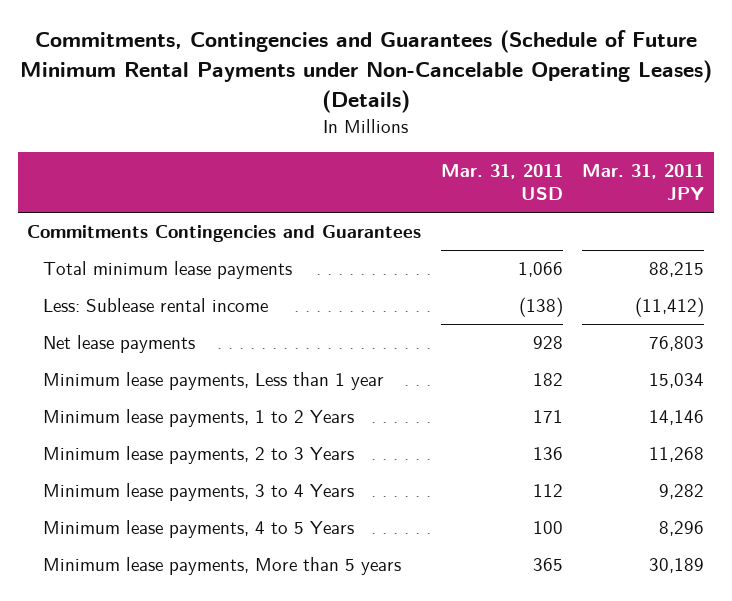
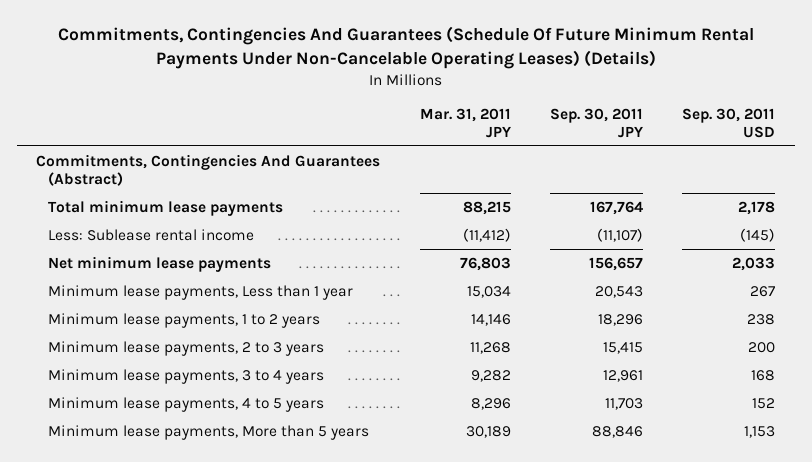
- Commitments, Contingencies and Guarantees (Schedule of Future Minimum Rental Payments under Non-Cancelable Operating Leases) (Details)
+ Commitments, Contingencies And Guarantees (Schedule Of Future Minimum Rental Payments Under Non-Cancelable Operating Leases) (Details)
- | Mar. 31, 2011 USD | Mar. 31, 2011 JPY
+ | Mar. 31, 2011 JPY | Sep. 30, 2011 JPY | Sep. 30, 2011 USD
- Commitments Contingencies and Guarantees
+ Commitments, Contingencies And Guarantees (Abstract)
- Net lease payments | 928 | 76,803
+ Net minimum lease payments | 76,803 | 156,657 | 2,033
- Minimum lease payments, 1 to 2 Years | 171 | 14,146
- Minimum lease payments, 2 to 3 Years | 136 | 11,268
- Minimum lease payments, 3 to 4 Years | 112 | 9,282
- Minimum lease payments, 4 to 5 Years | 100 | 8,296
+ Minimum lease payments, 1 to 2 years | 14,146 | 18,296 | 238
+ Minimum lease payments, 2 to 3 years | 11,268 | 15,415 | 200
+ Minimum lease payments, 3 to 4 years | 9,282 | 12,961 | 168
+ Minimum lease payments, 4 to 5 years | 8,296 | 11,703 | 152

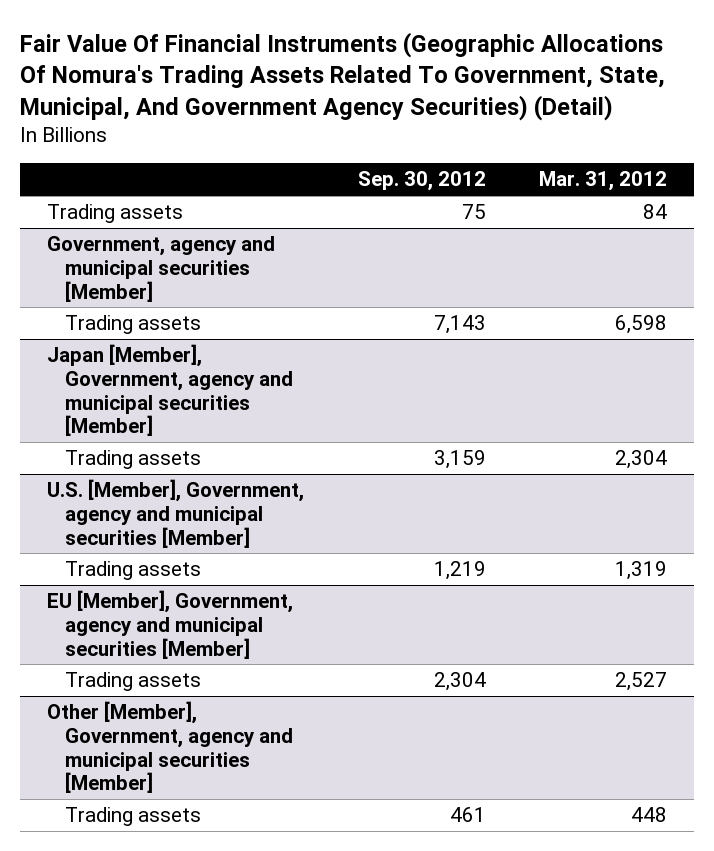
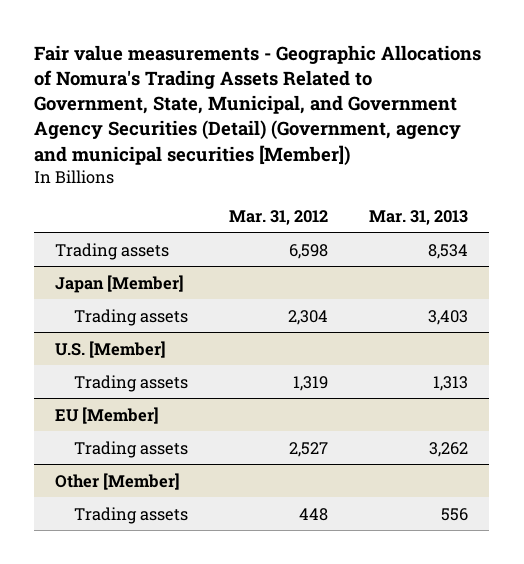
- Fair Value Of Financial Instruments (Geographic Allocations Of Nomura's Trading Assets Related To Government, State, Municipal, And Government Agency Securities) (Detail)
+ Fair value measurements - Geographic Allocations of Nomura's Trading Assets Related to Government, State, Municipal, and Government Agency Securities (Detail) (Government, agency and municipal securities [Member])
- | Sep. 30, 2012 | Mar. 31, 2012
+ | Mar. 31, 2012 | Mar. 31, 2013
- Trading assets | 75 | 84
- Government, agency and municipal securities [Member]
- Japan [Member], Government, agency and municipal securities [Member]
+ Japan [Member]
- U.S. [Member], Government, agency and municipal securities [Member]
+ U.S. [Member]
- EU [Member], Government, agency and municipal securities [Member]
+ EU [Member]
- Other [Member], Government, agency and municipal securities [Member]
+ Other [Member]

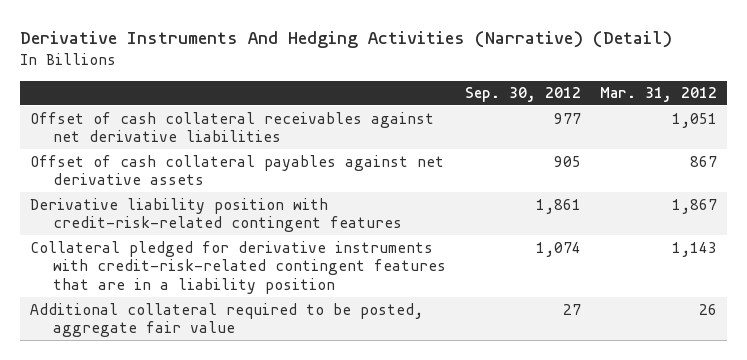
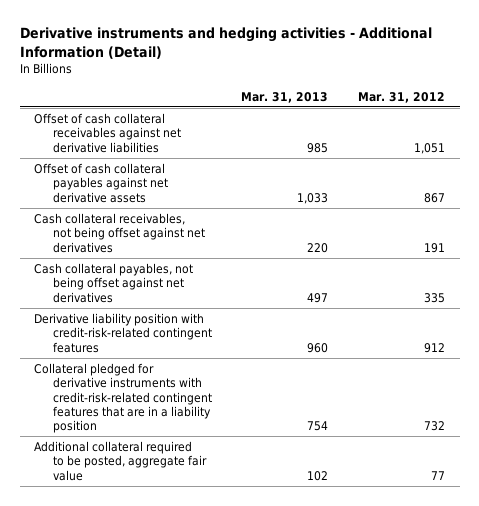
- Derivative Instruments And Hedging Activities (Narrative) (Detail)
+ Derivative instruments and hedging activities - Additional Information (Detail)
- | Sep. 30, 2012 | Mar. 31, 2012
+ | Mar. 31, 2013 | Mar. 31, 2012
- Derivative liability position with credit-risk-related contingent features | 1,861 | 1,867
- Collateral pledged for derivative instruments with credit-risk-related contingent features that are in a liability position | 1,074 | 1,143
- Additional collateral required to be posted, aggregate fair value | 27 | 26
+ Cash collateral receivables, not being offset against net derivatives | 220 | 191
+ Cash collateral payables, not being offset against net derivatives | 497 | 335
+ Derivative liability position with credit-risk-related contingent features | 960 | 912
+ Collateral pledged for derivative instruments with credit-risk-related contingent features that are in a liability position | 754 | 732
+ Additional collateral required to be posted, aggregate fair value | 102 | 77

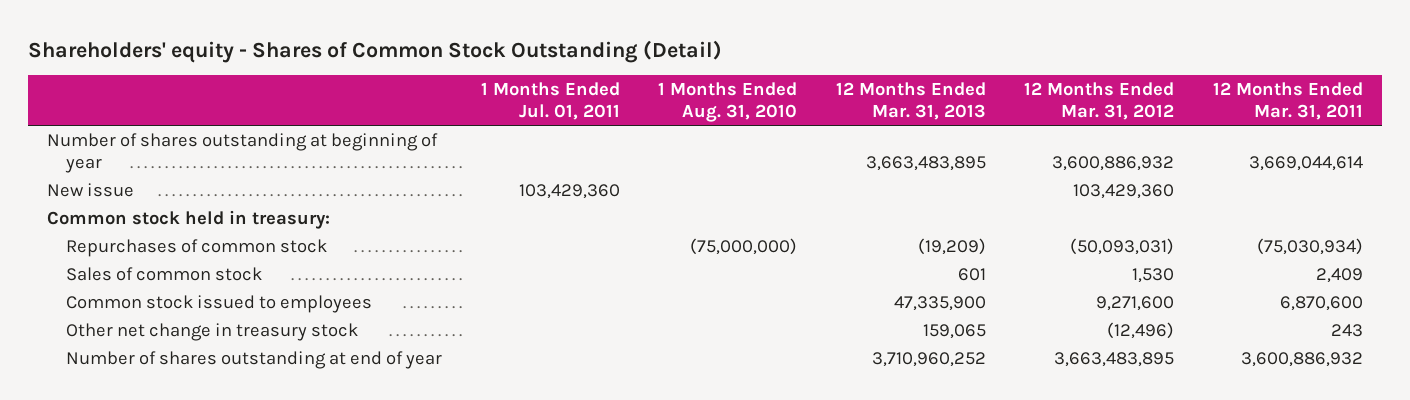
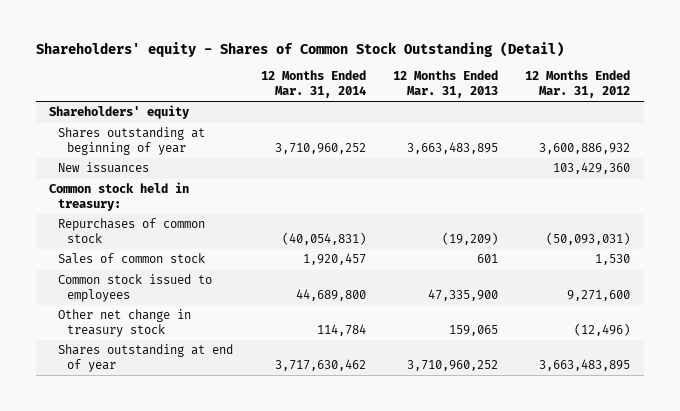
- | 1 Months Ended Jul. 01, 2011 | 1 Months Ended Aug. 31, 2010 | 12 Months Ended Mar. 31, 2013 | 12 Months Ended Mar. 31, 2012 | 12 Months Ended Mar. 31, 2011
+ | 12 Months Ended Mar. 31, 2014 | 12 Months Ended Mar. 31, 2013 | 12 Months Ended Mar. 31, 2012
- Number of shares outstanding at beginning of year | | | 3,663,483,895 | 3,600,886,932 | 3,669,044,614
- New issue | 103,429,360 | | | 103,429,360 |
+ Shareholders' equity
+ Shares outstanding at beginning of year | 3,710,960,252 | 3,663,483,895 | 3,600,886,932
+ New issuances | | | 103,429,360
- Number of shares outstanding at end of year | | | 3,710,960,252 | 3,663,483,895 | 3,600,886,932
+ Shares outstanding at end of year | 3,717,630,462 | 3,710,960,252 | 3,663,483,895

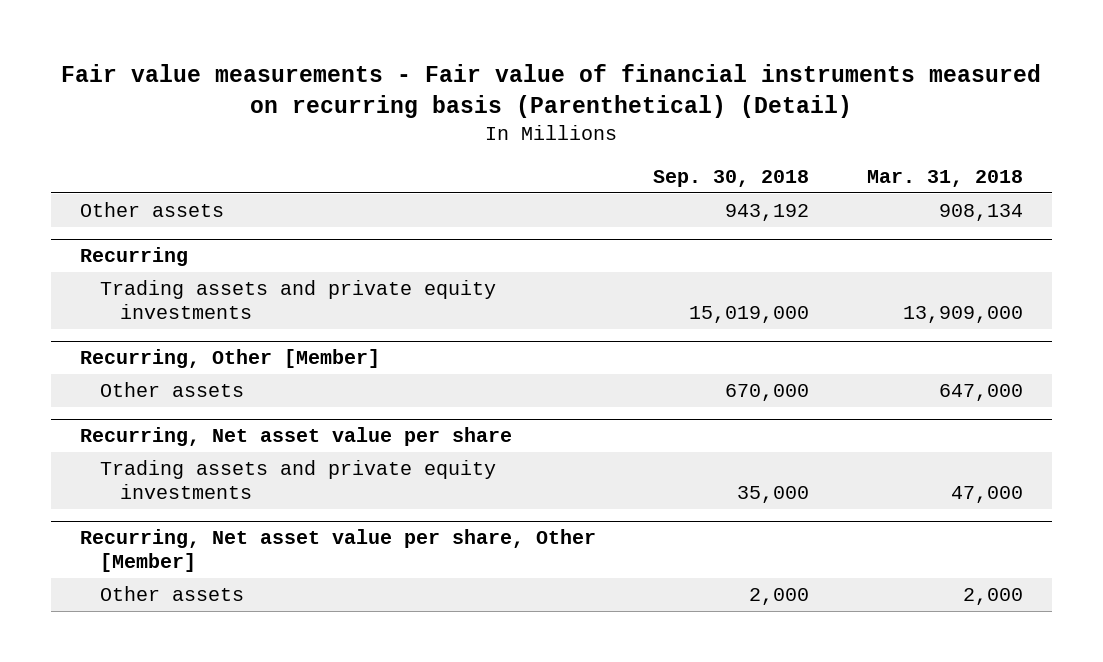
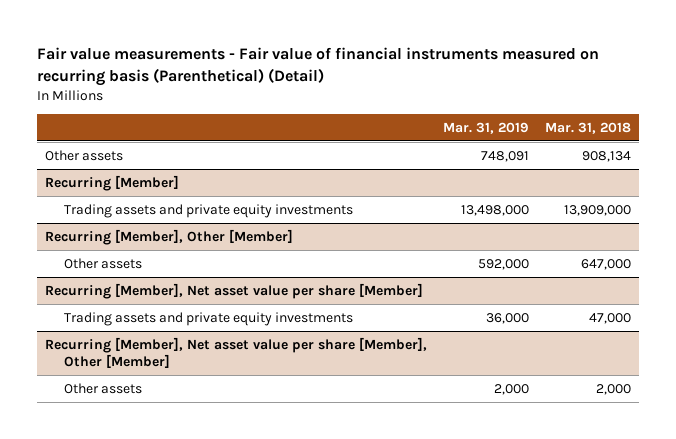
- | Sep. 30, 2018 | Mar. 31, 2018
+ | Mar. 31, 2019 | Mar. 31, 2018
- Recurring
+ Recurring [Member]
- Recurring, Other [Member]
+ Recurring [Member], Other [Member]
- Recurring, Net asset value per share
+ Recurring [Member], Net asset value per share [Member]
- Recurring, Net asset value per share, Other [Member]
+ Recurring [Member], Net asset value per share [Member], Other [Member]

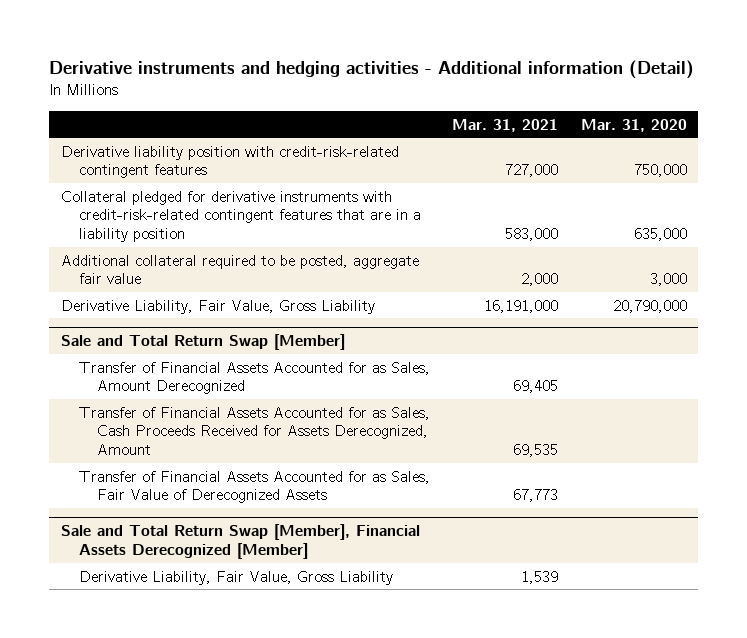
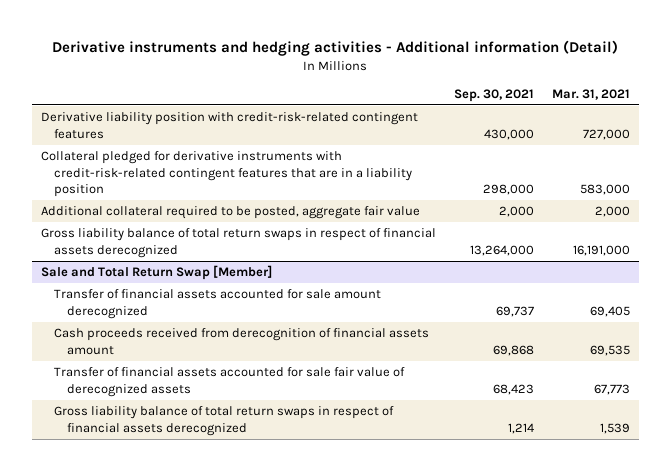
- | Mar. 31, 2021 | Mar. 31, 2020
+ | Sep. 30, 2021 | Mar. 31, 2021
- Derivative Liability, Fair Value, Gross Liability | 16,191,000 | 20,790,000
+ Gross liability balance of total return swaps in respect of financial assets derecognized | 13,264,000 | 16,191,000
@ Sale and Total Return Swap [Member]
- Transfer of Financial Assets Accounted for as Sales, Amount Derecognized | 69,405 |
- Transfer of Financial Assets Accounted for as Sales, Cash Proceeds Received for Assets Derecognized, Amount | 69,535 |
- Transfer of Financial Assets Accounted for as Sales, Fair Value of Derecognized Assets | 67,773 |
- Sale and Total Return Swap [Member], Financial Assets Derecognized [Member]
- Derivative Liability, Fair Value, Gross Liability | 1,539 |
@ Sale and Total Return Swap [Member]
+ Transfer of financial assets accounted for sale amount derecognized | 69,737 | 69,405
+ Cash proceeds received from derecognition of financial assets amount | 69,868 | 69,535
+ Transfer of financial assets accounted for sale fair value of derecognized assets | 68,423 | 67,773
+ Gross liability balance of total return swaps in respect of financial assets derecognized | 1,214 | 1,539

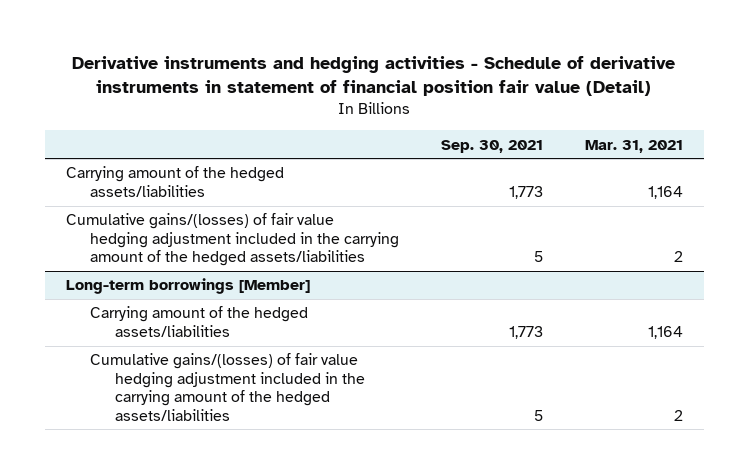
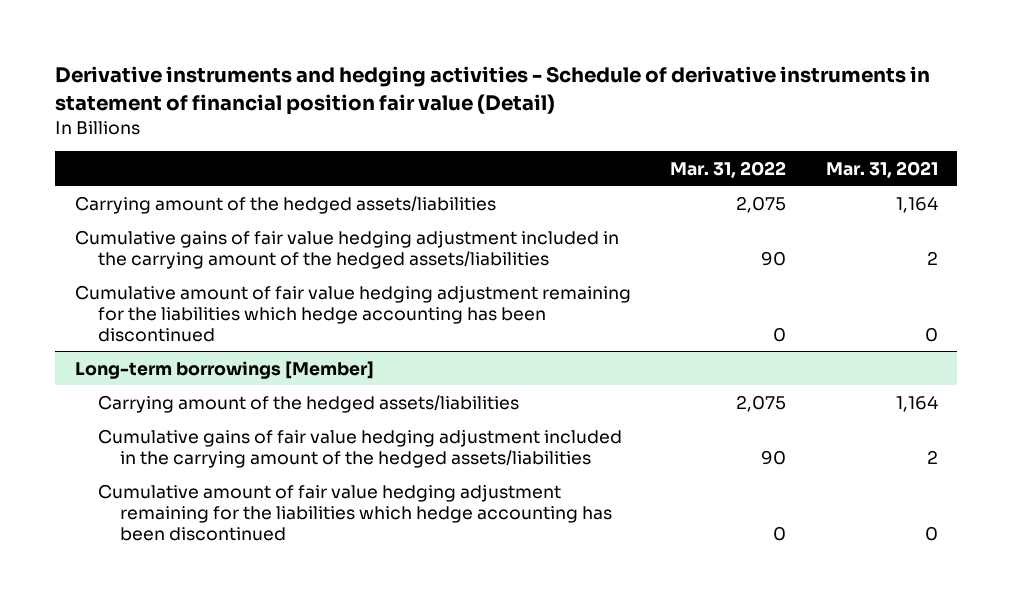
- | Sep. 30, 2021 | Mar. 31, 2021
+ | Mar. 31, 2022 | Mar. 31, 2021
- Cumulative gains/(losses) of fair value hedging adjustment included in the carrying amount of the hedged assets/liabilities | 5 | 2
+ Cumulative gains of fair value hedging adjustment included in the carrying amount of the hedged assets/liabilities | 90 | 2
+ Cumulative amount of fair value hedging adjustment remaining for the liabilities which hedge accounting has been discontinued | 0 | 0
@ Long-term borrowings [Member]
- Cumulative gains/(losses) of fair value hedging adjustment included in the carrying amount of the hedged assets/liabilities | 5 | 2
+ Cumulative gains of fair value hedging adjustment included in the carrying amount of the hedged assets/liabilities | 90 | 2
+ Cumulative amount of fair value hedging adjustment remaining for the liabilities which hedge accounting has been discontinued | 0 | 0

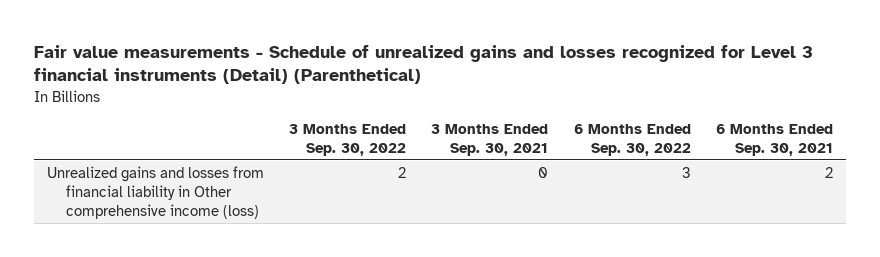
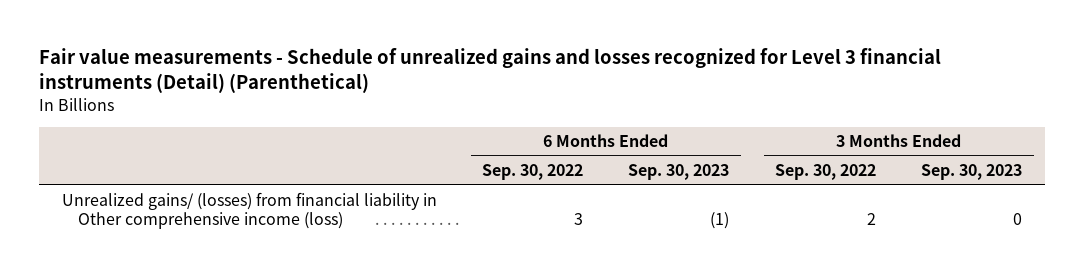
- | 3 Months Ended Sep. 30, 2022 | 3 Months Ended Sep. 30, 2021 | 6 Months Ended Sep. 30, 2022 | 6 Months Ended Sep. 30, 2021
+ | 6 Months Ended Sep. 30, 2022 | 6 Months Ended Sep. 30, 2023 | 3 Months Ended Sep. 30, 2022 | 3 Months Ended Sep. 30, 2023
- Unrealized gains and losses from financial liability in Other comprehensive income (loss) | 2 | 0 | 3 | 2
+ Unrealized gains/ (losses) from financial liability in Other comprehensive income (loss) | 3 | (1) | 2 | 0

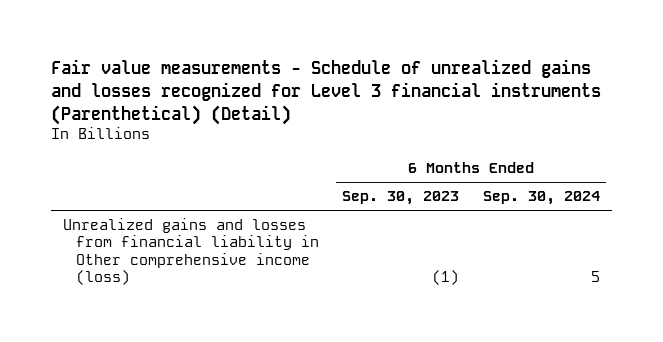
- Fair value measurements - Schedule of unrealized gains and losses recognized for Level 3 financial instruments (Detail) (Parenthetical)
+ Fair value measurements - Schedule of unrealized gains and losses recognized for Level 3 financial instruments (Parenthetical) (Detail)
- | 6 Months Ended Sep. 30, 2022 | 6 Months Ended Sep. 30, 2023 | 3 Months Ended Sep. 30, 2022 | 3 Months Ended Sep. 30, 2023
+ | 6 Months Ended Sep. 30, 2023 | 6 Months Ended Sep. 30, 2024
- Unrealized gains/ (losses) from financial liability in Other comprehensive income (loss) | 3 | (1) | 2 | 0
+ Unrealized gains and losses from financial liability in Other comprehensive income (loss) | (1) | 5

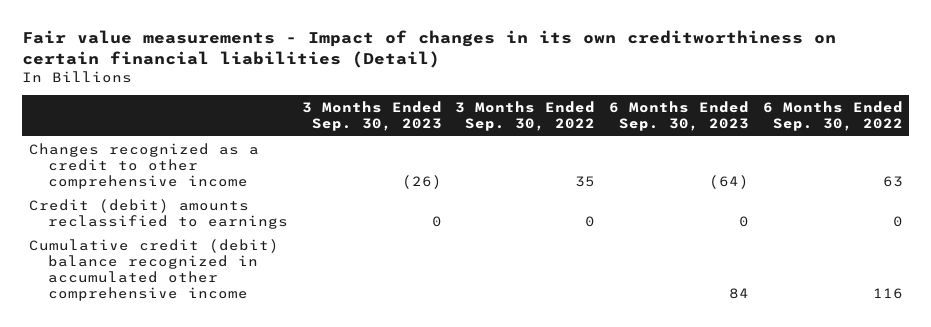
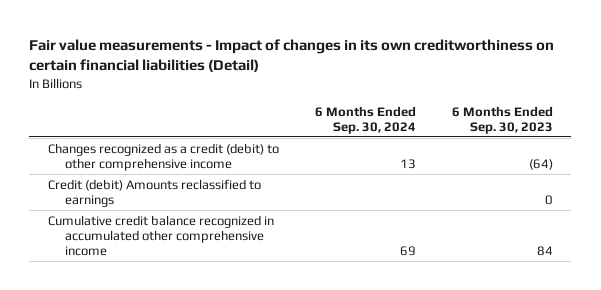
- | 3 Months Ended Sep. 30, 2023 | 3 Months Ended Sep. 30, 2022 | 6 Months Ended Sep. 30, 2023 | 6 Months Ended Sep. 30, 2022
+ | 6 Months Ended Sep. 30, 2024 | 6 Months Ended Sep. 30, 2023
- Changes recognized as a credit to other comprehensive income | (26) | 35 | (64) | 63
- Credit (debit) amounts reclassified to earnings | 0 | 0 | 0 | 0
- Cumulative credit (debit) balance recognized in accumulated other comprehensive income | | | 84 | 116
+ Changes recognized as a credit (debit) to other comprehensive income | 13 | (64)
+ Credit (debit) Amounts reclassified to earnings | | 0
+ Cumulative credit balance recognized in accumulated other comprehensive income | 69 | 84

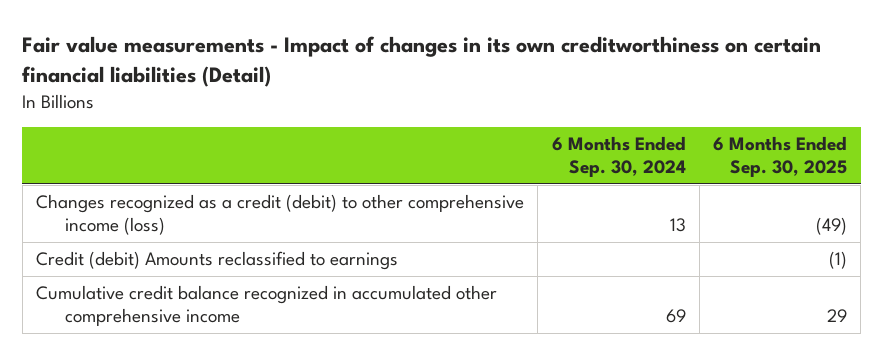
- | 6 Months Ended Sep. 30, 2024 | 6 Months Ended Sep. 30, 2023
+ | 6 Months Ended Sep. 30, 2024 | 6 Months Ended Sep. 30, 2025
- Changes recognized as a credit (debit) to other comprehensive income | 13 | (64)
+ Changes recognized as a credit (debit) to other comprehensive income (loss) | 13 | (49)

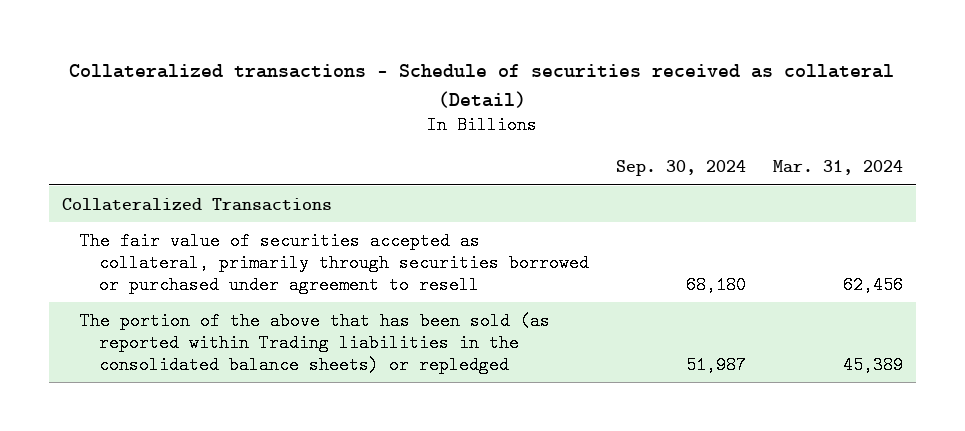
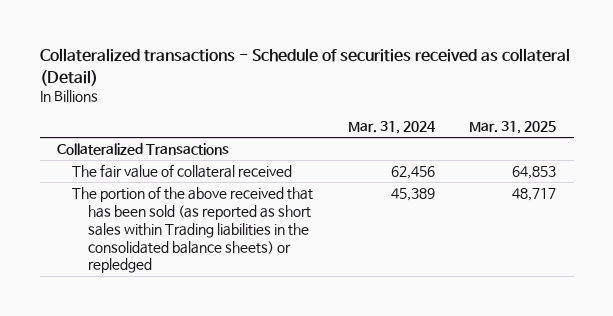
- | Sep. 30, 2024 | Mar. 31, 2024
+ | Mar. 31, 2024 | Mar. 31, 2025
- The fair value of securities accepted as collateral, primarily through securities borrowed or purchased under agreement to resell | 68,180 | 62,456
- The portion of the above that has been sold (as reported within Trading liabilities in the consolidated balance sheets) or repledged | 51,987 | 45,389
+ The fair value of collateral received | 62,456 | 64,853
+ The portion of the above received that has been sold (as reported as short sales within Trading liabilities in the consolidated balance sheets) or repledged | 45,389 | 48,717

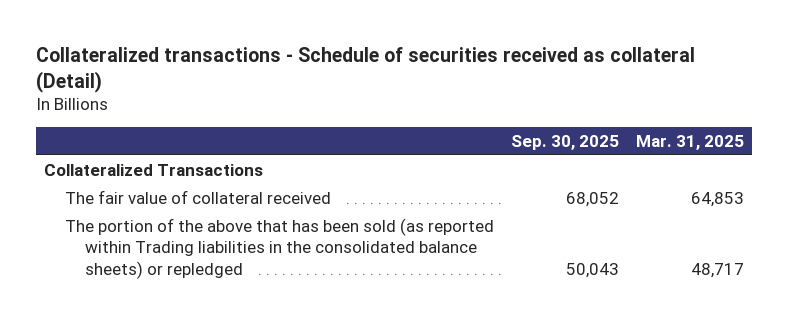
- | Mar. 31, 2024 | Mar. 31, 2025
+ | Sep. 30, 2025 | Mar. 31, 2025
- The portion of the above received that has been sold (as reported as short sales within Trading liabilities in the consolidated balance sheets) or repledged | 45,389 | 48,717
+ The portion of the above that has been sold (as reported within Trading liabilities in the consolidated balance sheets) or repledged | 50,043 | 48,717

